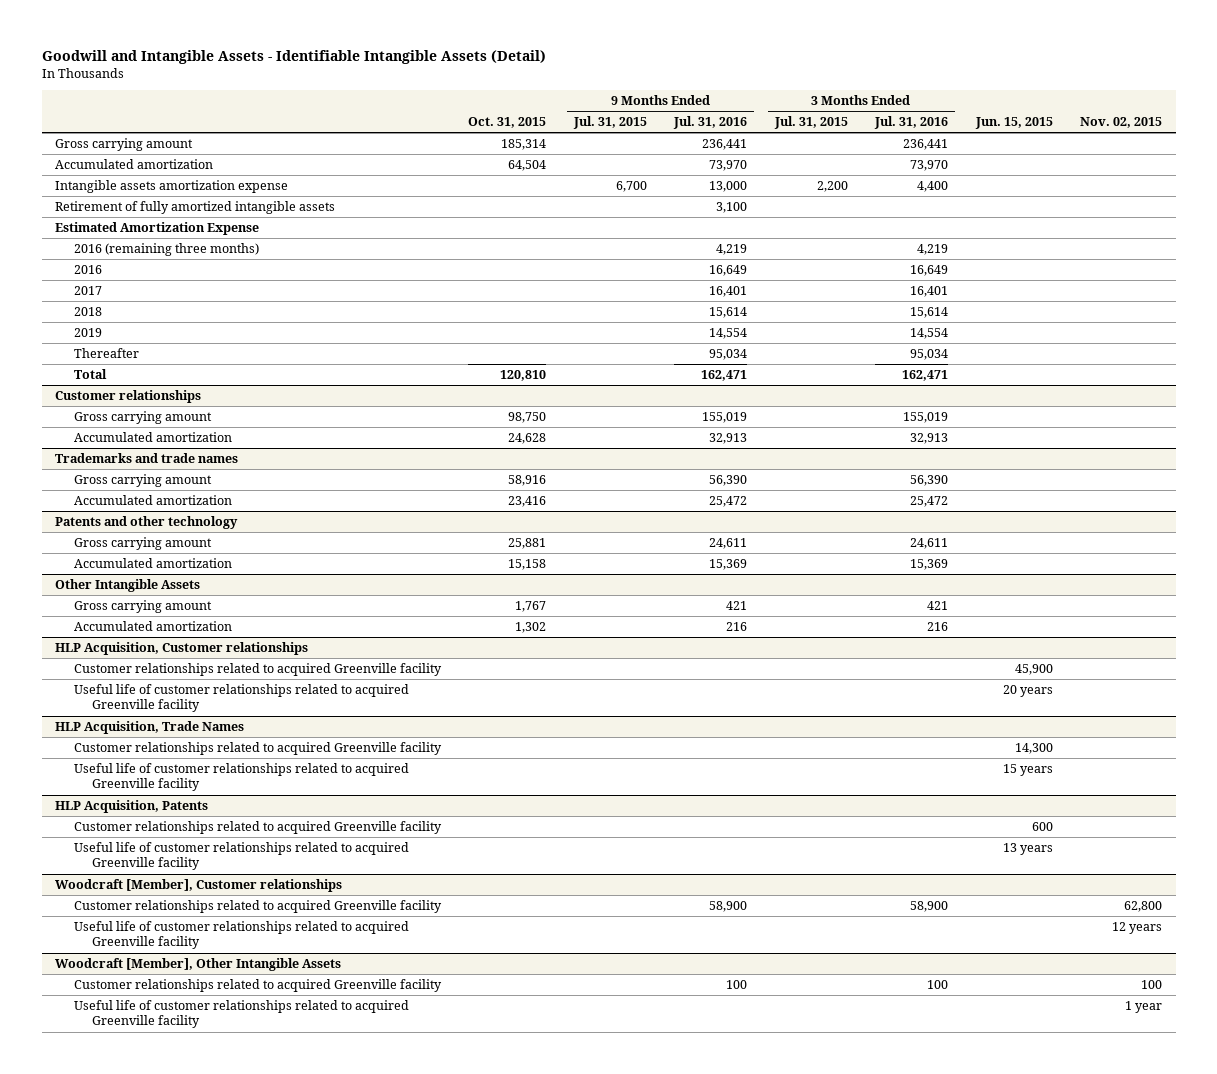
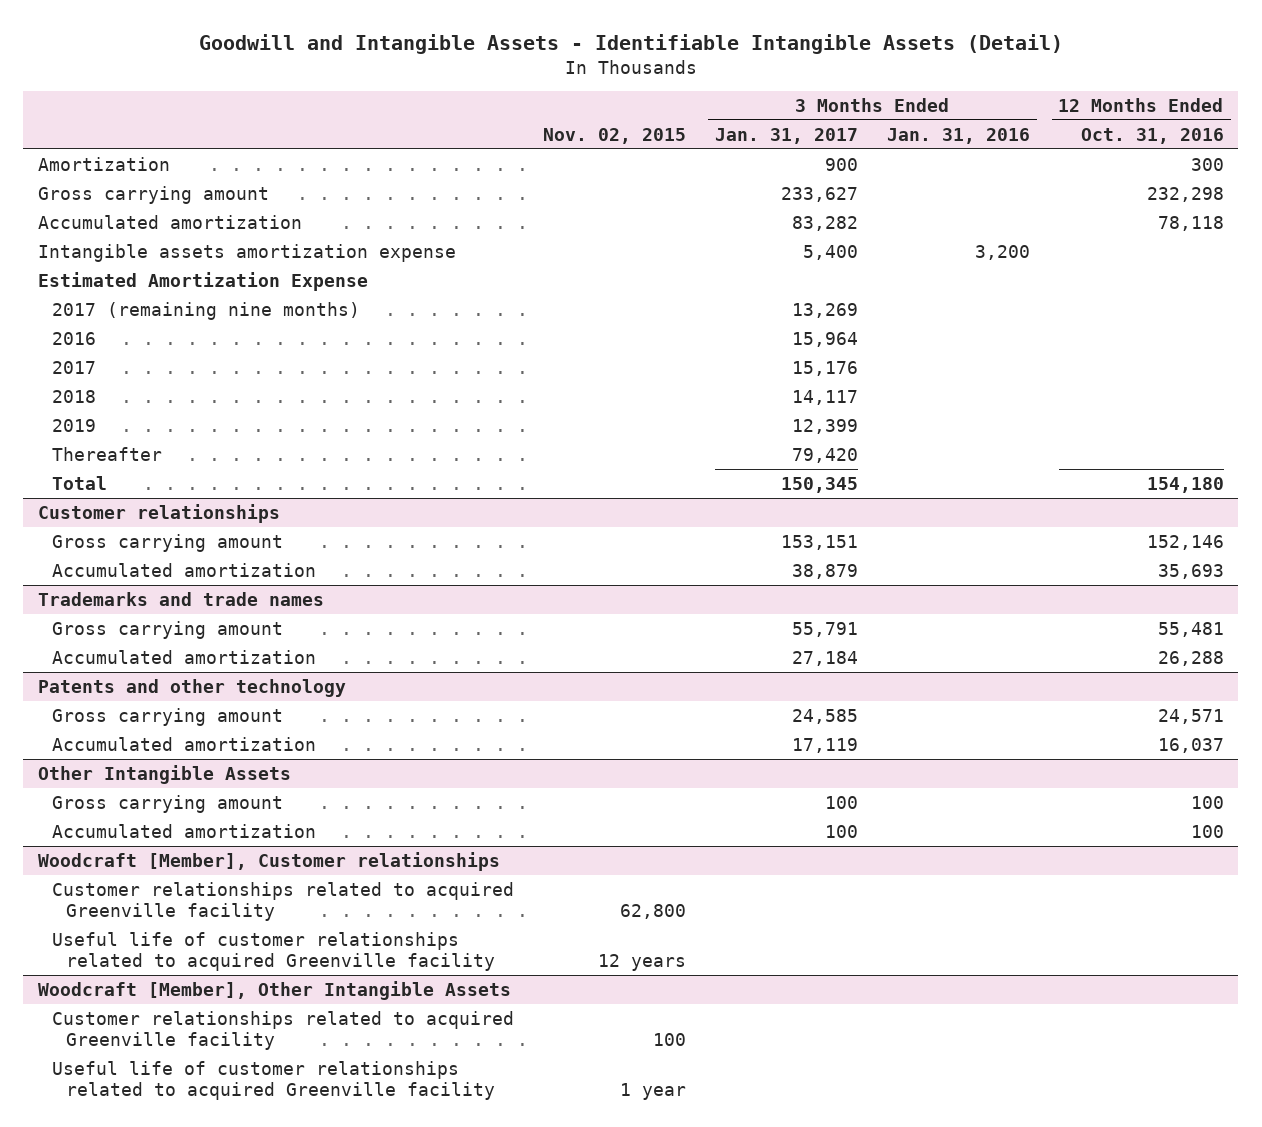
- | Oct. 31, 2015 | 9 Months Ended Jul. 31, 2015 | 9 Months Ended Jul. 31, 2016 | 3 Months Ended Jul. 31, 2015 | 3 Months Ended Jul. 31, 2016 | Jun. 15, 2015 | Nov. 02, 2015
+ | Nov. 02, 2015 | 3 Months Ended Jan. 31, 2017 | 3 Months Ended Jan. 31, 2016 | 12 Months Ended Oct. 31, 2016
+ Amortization | | 900 | | 300
- Retirement of fully amortized intangible assets | | | 3,100 | | | |
- 2016 (remaining three months) | | | 4,219 | | 4,219 | |
+ 2017 (remaining nine months) | | 13,269 | |
- HLP Acquisition, Customer relationships
- Customer relationships related to acquired Greenville facility | | | | | | 45,900 |
- Useful life of customer relationships related to acquired Greenville facility | | | | | | 20 years |
- HLP Acquisition, Trade Names
- Customer relationships related to acquired Greenville facility | | | | | | 14,300 |
- Useful life of customer relationships related to acquired Greenville facility | | | | | | 15 years |
- HLP Acquisition, Patents
- Customer relationships related to acquired Greenville facility | | | | | | 600 |
- Useful life of customer relationships related to acquired Greenville facility | | | | | | 13 years |

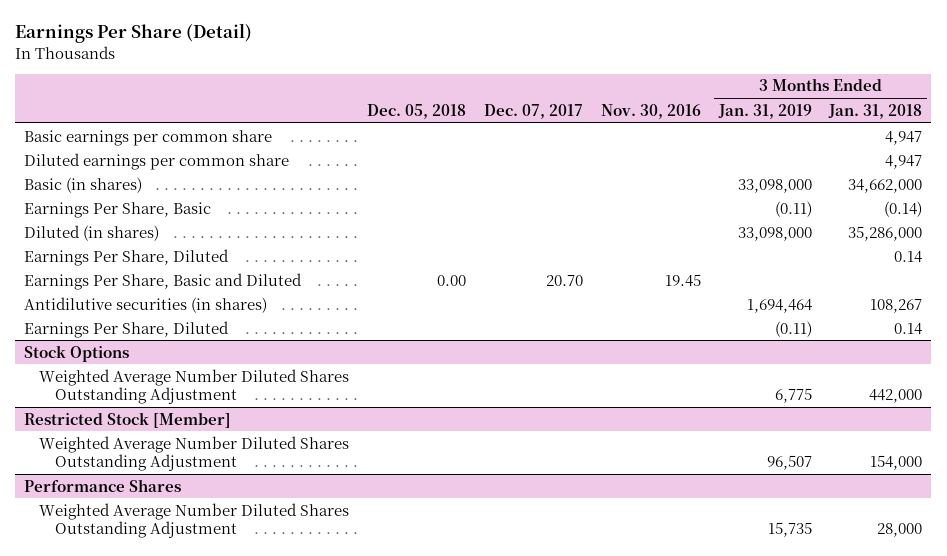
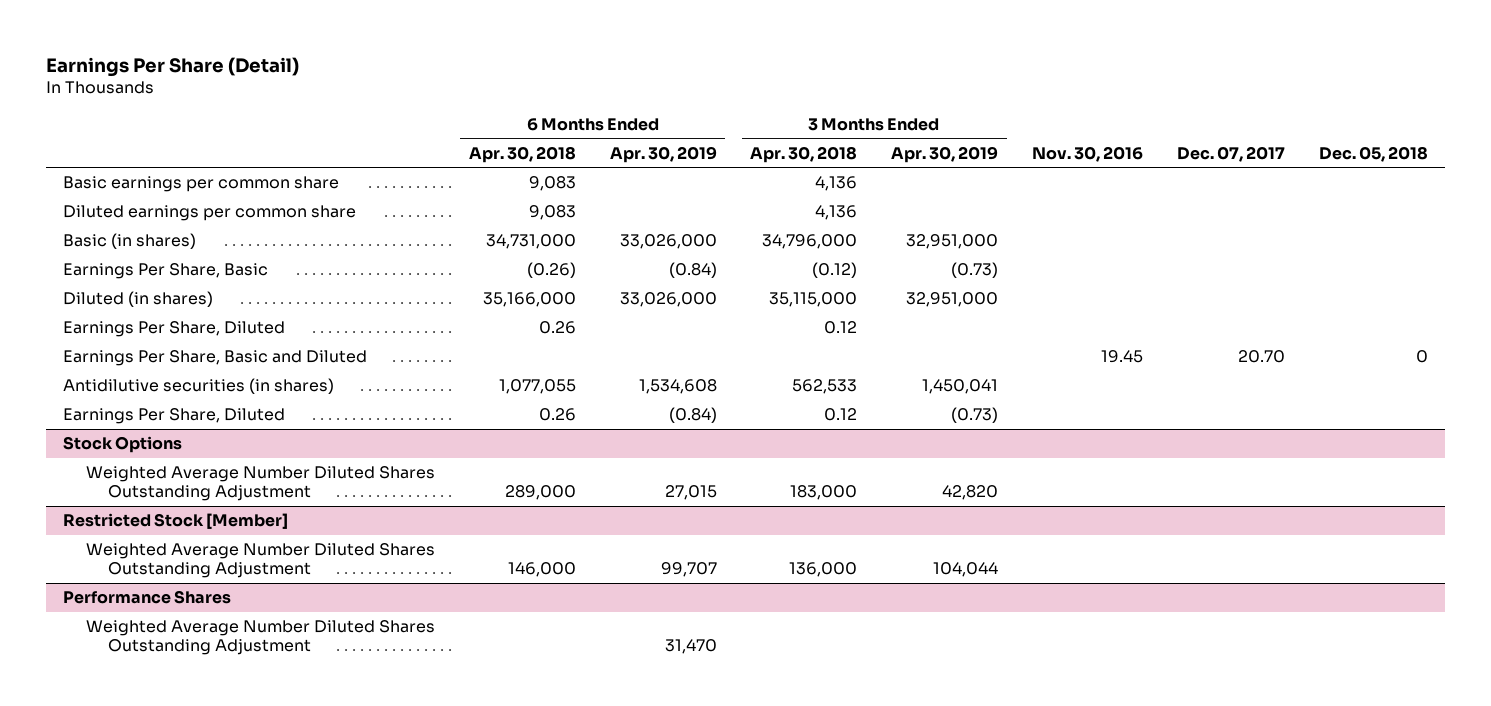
- | Dec. 05, 2018 | Dec. 07, 2017 | Nov. 30, 2016 | 3 Months Ended Jan. 31, 2019 | 3 Months Ended Jan. 31, 2018
+ | 6 Months Ended Apr. 30, 2018 | 6 Months Ended Apr. 30, 2019 | 3 Months Ended Apr. 30, 2018 | 3 Months Ended Apr. 30, 2019 | Nov. 30, 2016 | Dec. 07, 2017 | Dec. 05, 2018
- Earnings Per Share, Basic and Diluted | 0.00 | 20.70 | 19.45 | |
+ Earnings Per Share, Basic and Diluted | | | | | 19.45 | 20.70 | 0

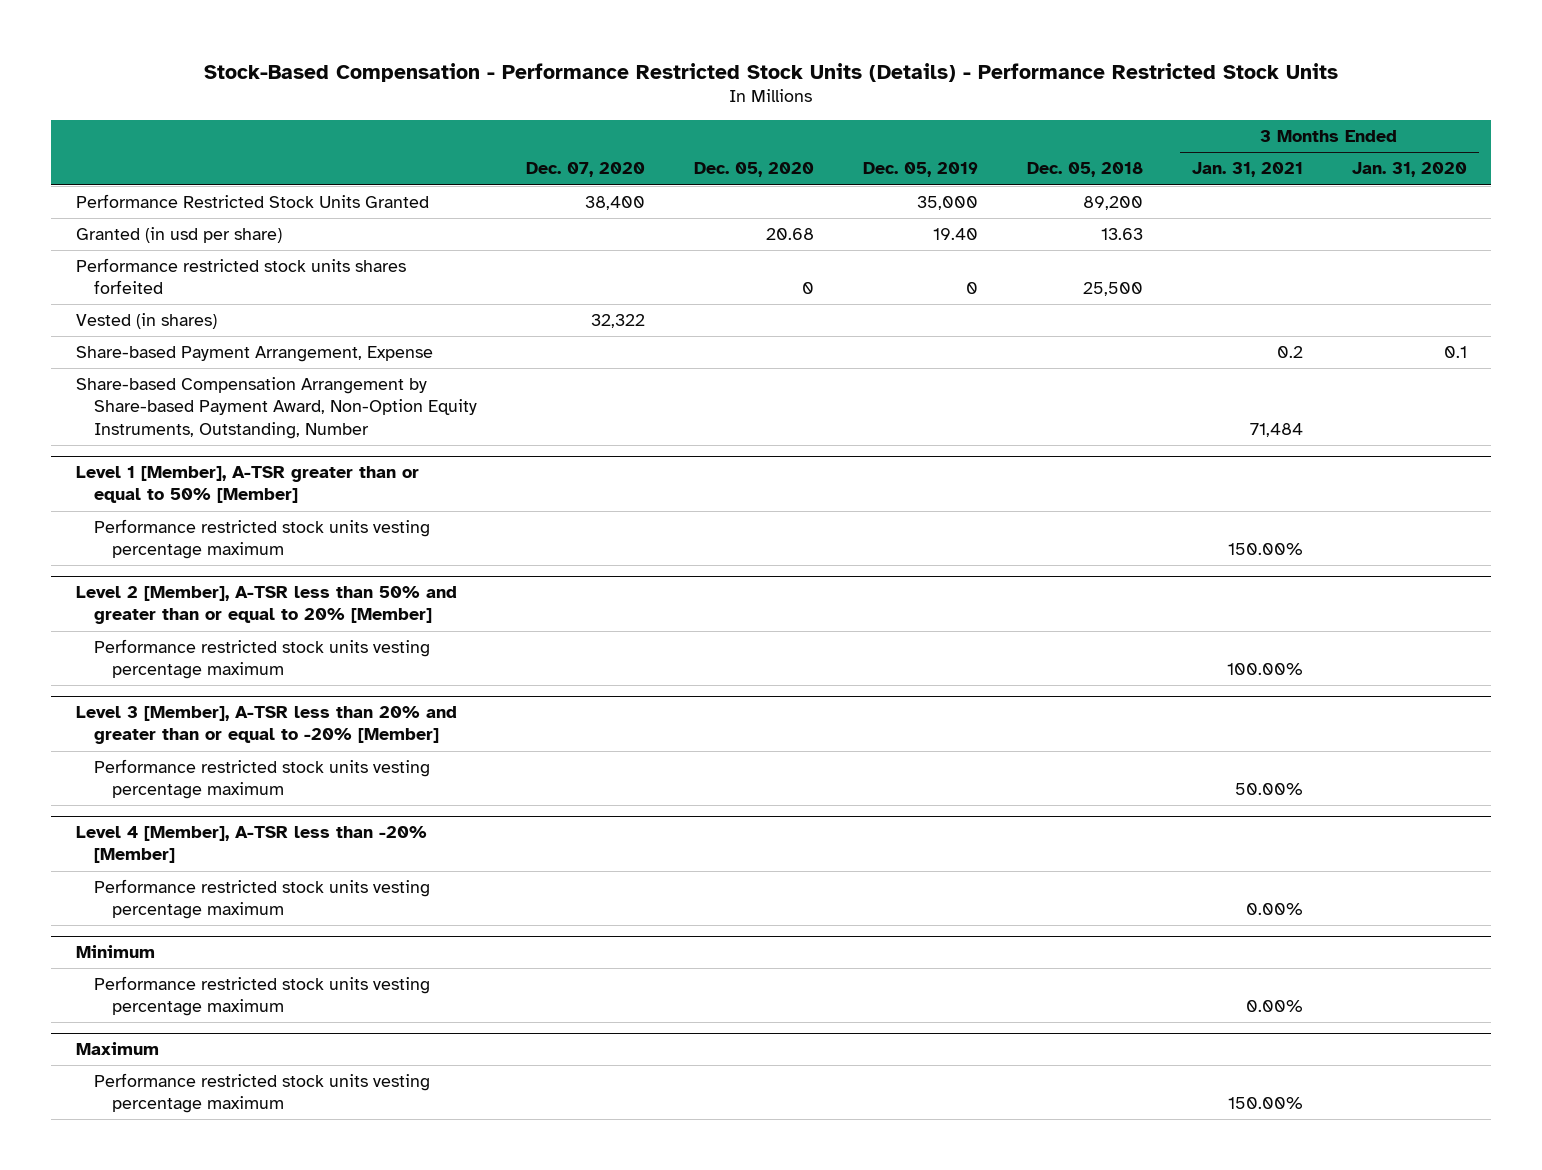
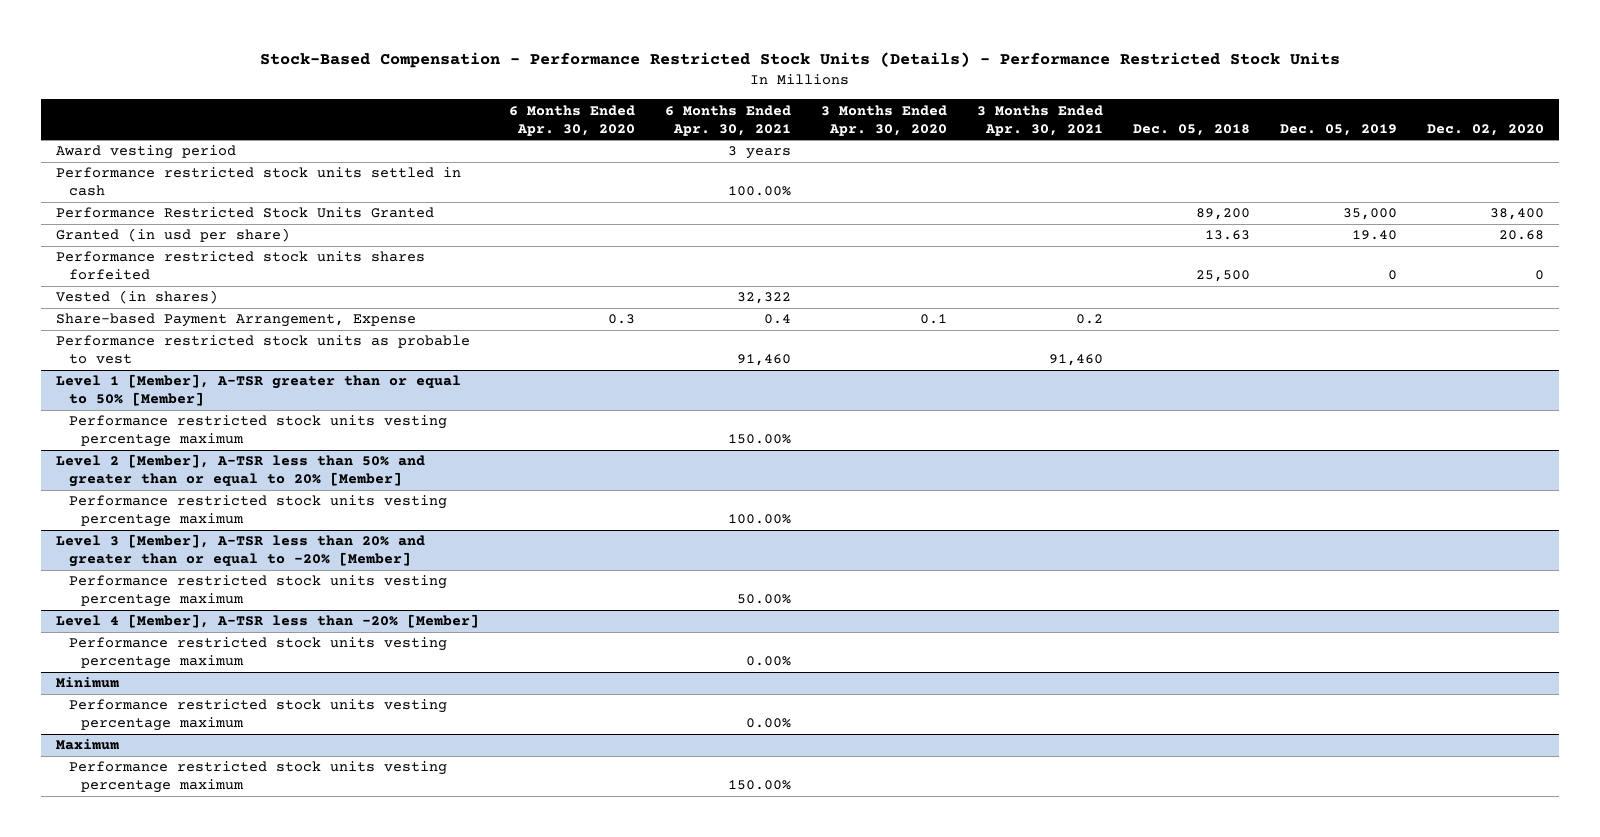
- | Dec. 07, 2020 | Dec. 05, 2020 | Dec. 05, 2019 | Dec. 05, 2018 | 3 Months Ended Jan. 31, 2021 | 3 Months Ended Jan. 31, 2020
+ | 6 Months Ended Apr. 30, 2020 | 6 Months Ended Apr. 30, 2021 | 3 Months Ended Apr. 30, 2020 | 3 Months Ended Apr. 30, 2021 | Dec. 05, 2018 | Dec. 05, 2019 | Dec. 02, 2020
+ Award vesting period | | 3 years | | | | |
+ Performance restricted stock units settled in cash | | 100.00% | | | | |
- Share-based Compensation Arrangement by Share-based Payment Award, Non-Option Equity Instruments, Outstanding, Number | | | | | 71,484 |
+ Performance restricted stock units as probable to vest | | 91,460 | | 91,460 | | |

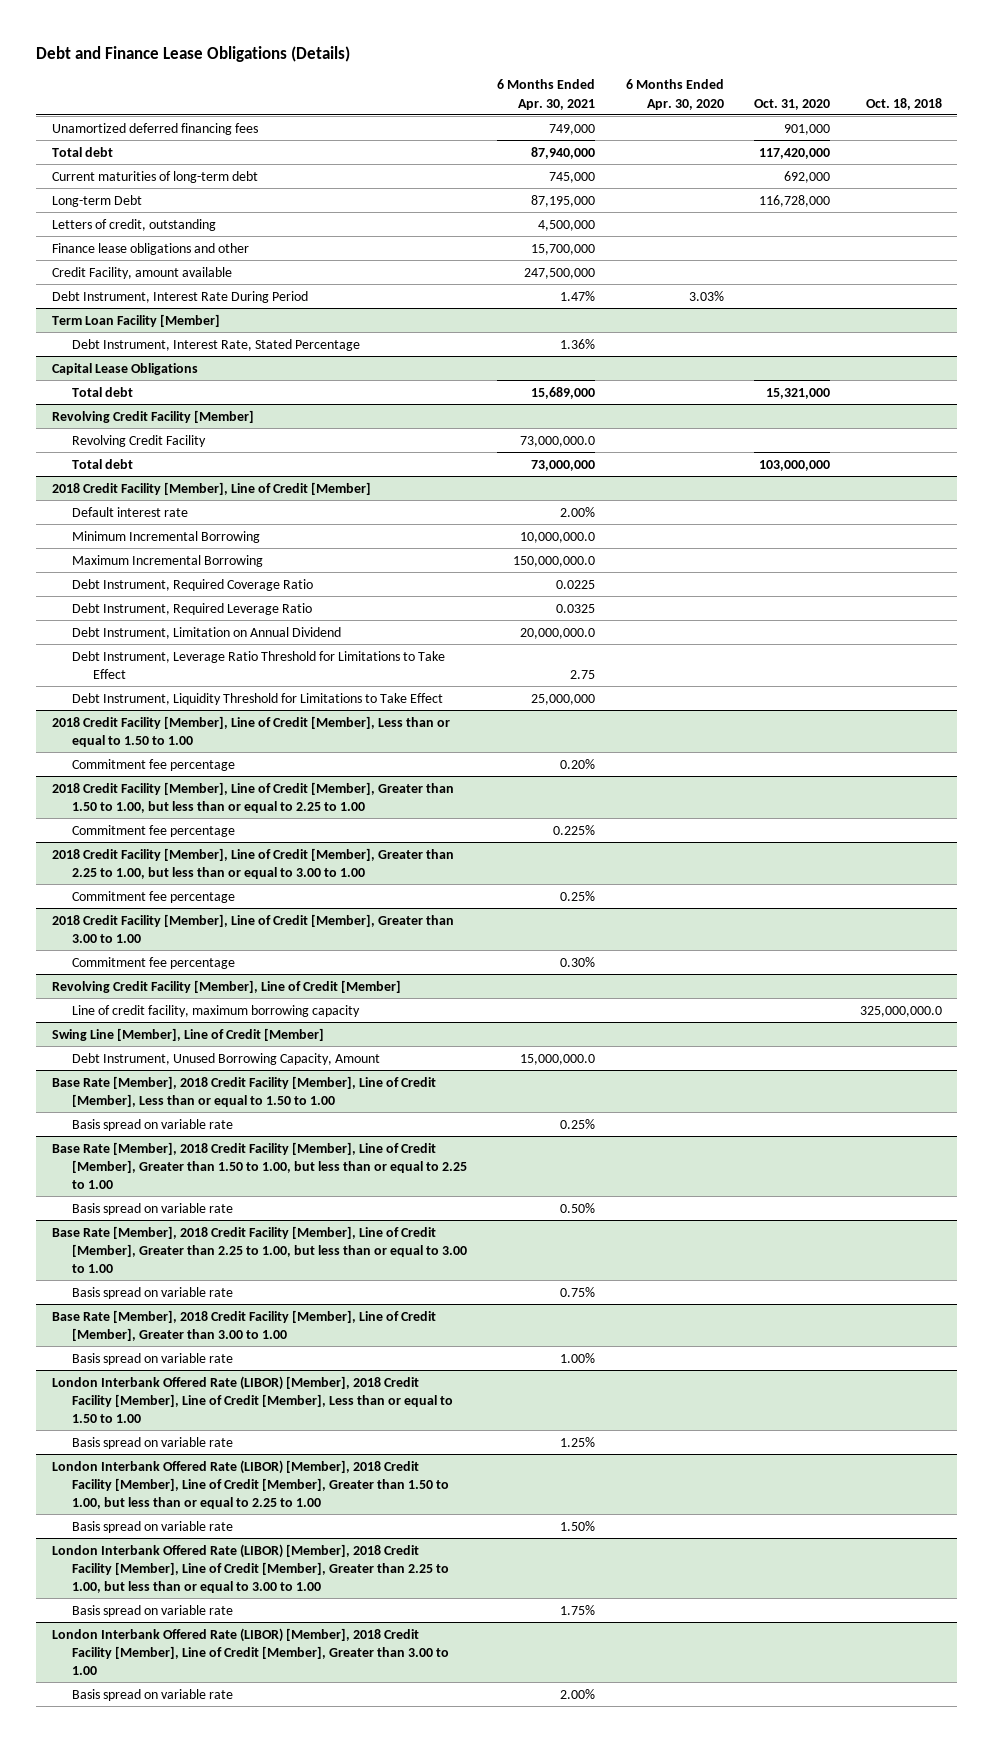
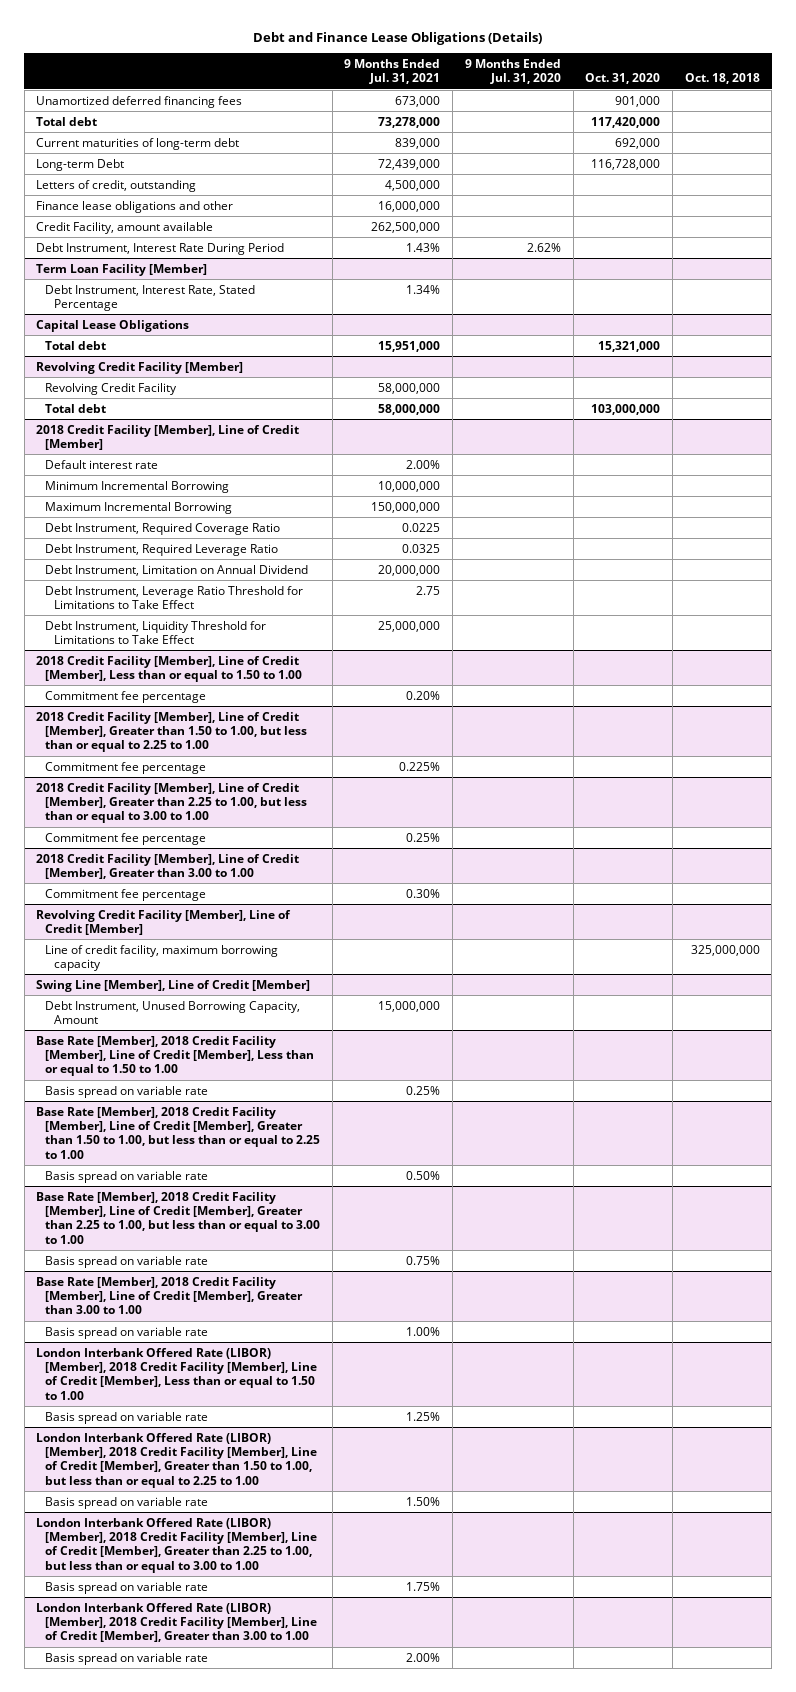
- | 6 Months Ended Apr. 30, 2021 | 6 Months Ended Apr. 30, 2020 | Oct. 31, 2020 | Oct. 18, 2018
+ | 9 Months Ended Jul. 31, 2021 | 9 Months Ended Jul. 31, 2020 | Oct. 31, 2020 | Oct. 18, 2018
@ Revolving Credit Facility [Member], Line of Credit [Member]
- Line of credit facility, maximum borrowing capacity | | | | 325,000,000.0
+ Line of credit facility, maximum borrowing capacity | | | | 325,000,000

